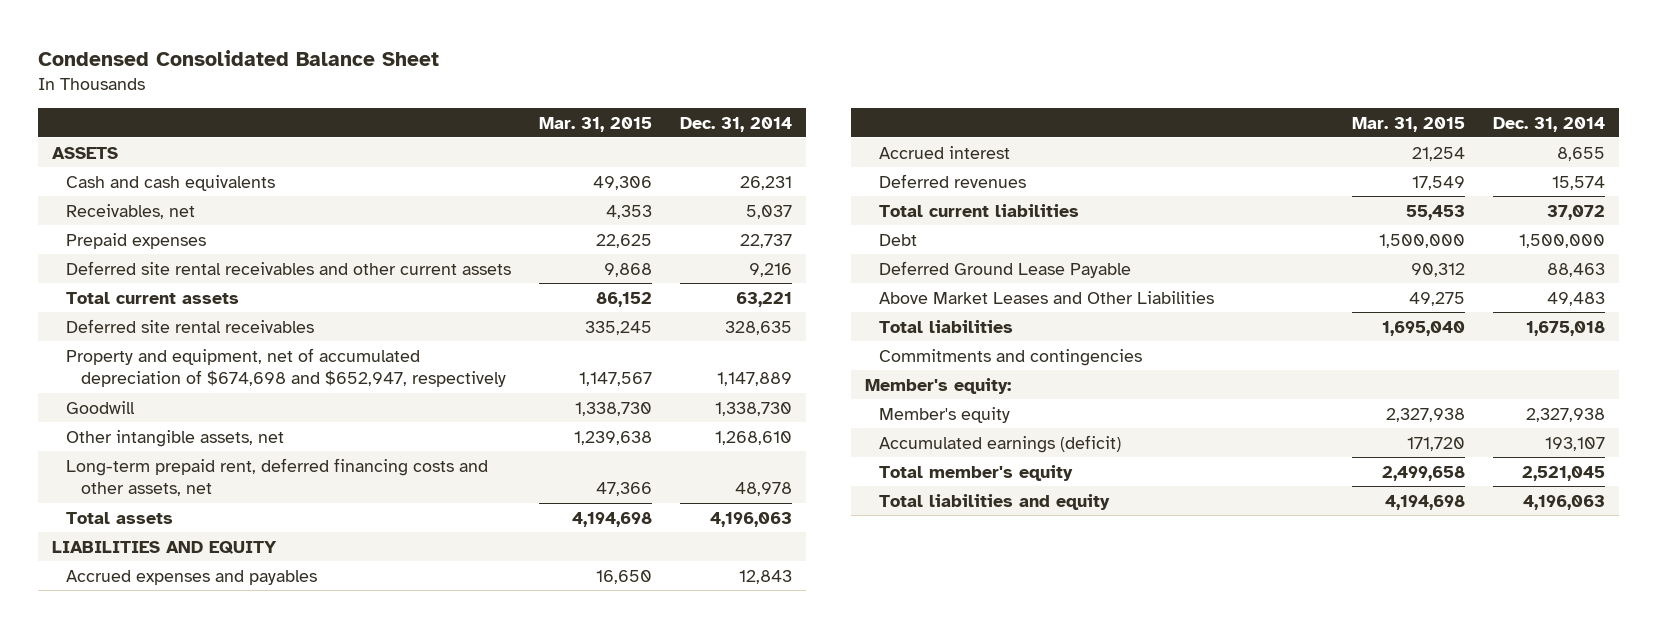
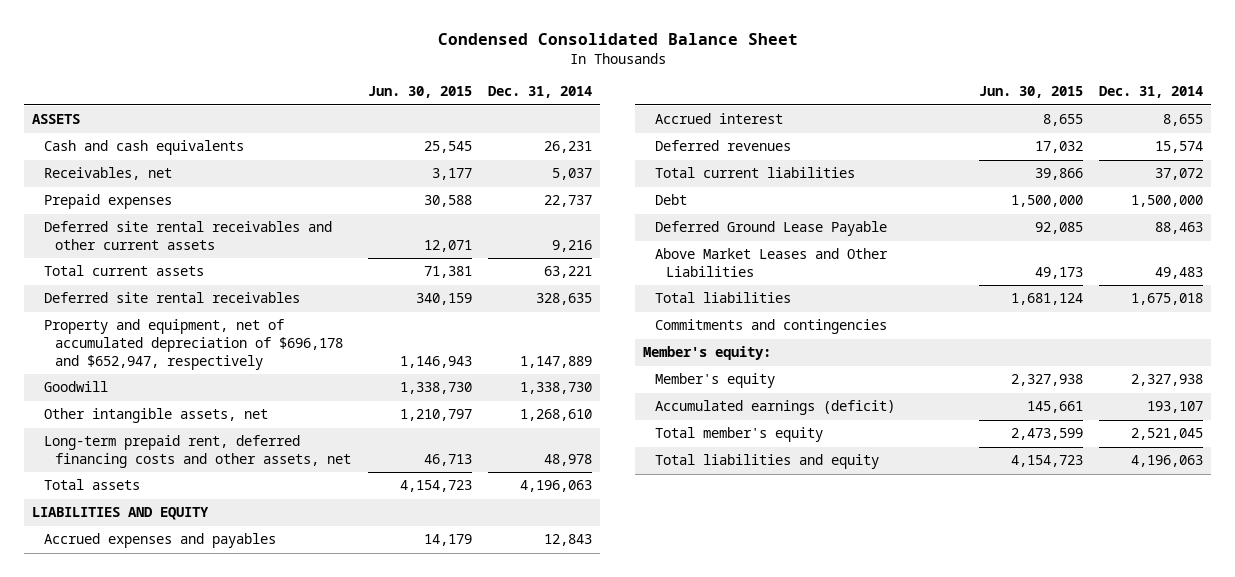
- | Mar. 31, 2015 | Dec. 31, 2014
+ | Jun. 30, 2015 | Dec. 31, 2014
- Property and equipment, net of accumulated depreciation of $674,698 and $652,947, respectively | 1,147,567 | 1,147,889
+ Property and equipment, net of accumulated depreciation of $696,178 and $652,947, respectively | 1,146,943 | 1,147,889

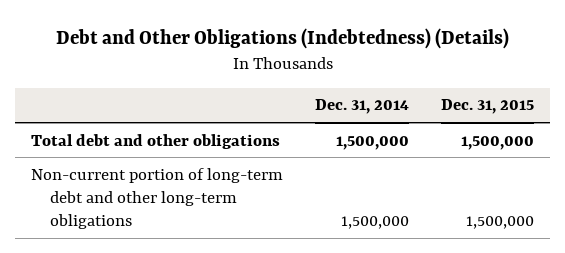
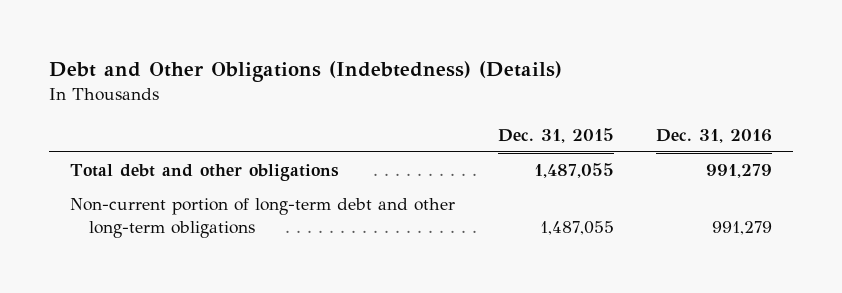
- | Dec. 31, 2014 | Dec. 31, 2015
+ | Dec. 31, 2015 | Dec. 31, 2016
- Total debt and other obligations | 1,500,000 | 1,500,000
- Non-current portion of long-term debt and other long-term obligations | 1,500,000 | 1,500,000
+ Total debt and other obligations | 1,487,055 | 991,279
+ Non-current portion of long-term debt and other long-term obligations | 1,487,055 | 991,279

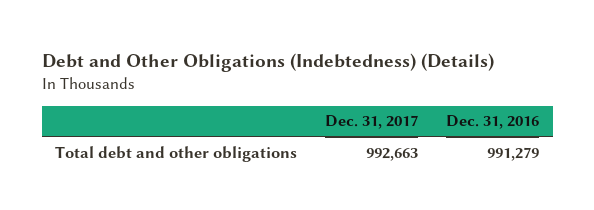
- | Dec. 31, 2015 | Dec. 31, 2016
+ | Dec. 31, 2017 | Dec. 31, 2016
- Non-current portion of long-term debt and other long-term obligations | 1,487,055 | 991,279

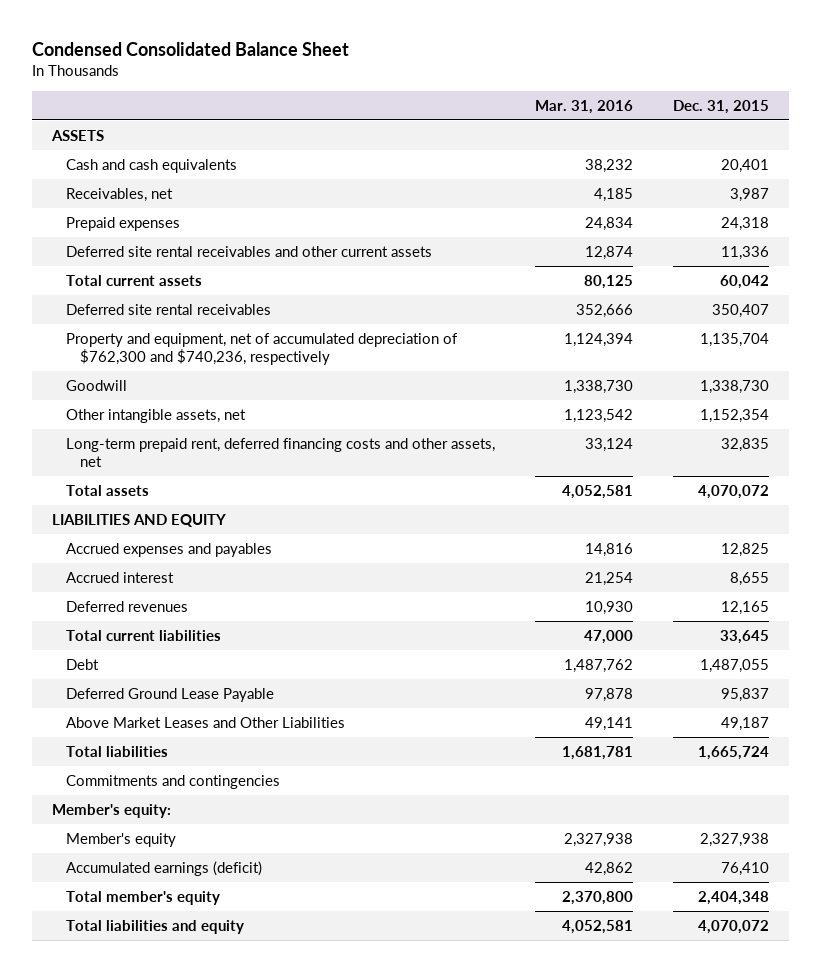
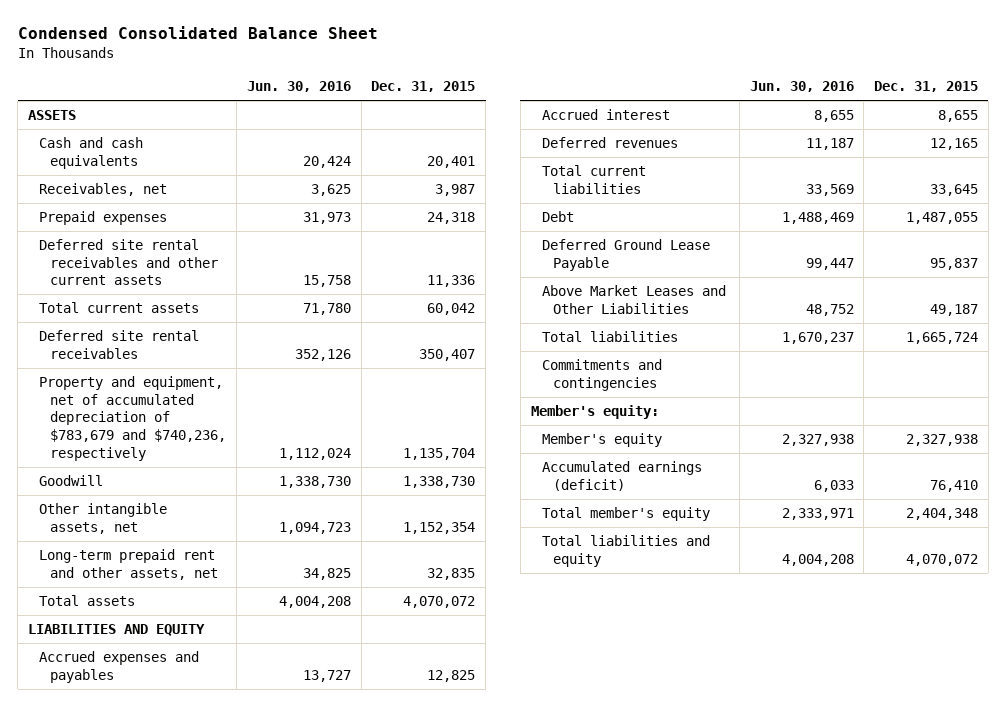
- | Mar. 31, 2016 | Dec. 31, 2015
+ | Jun. 30, 2016 | Dec. 31, 2015
- Property and equipment, net of accumulated depreciation of $762,300 and $740,236, respectively | 1,124,394 | 1,135,704
+ Property and equipment, net of accumulated depreciation of $783,679 and $740,236, respectively | 1,112,024 | 1,135,704
- Long-term prepaid rent, deferred financing costs and other assets, net | 33,124 | 32,835
+ Long-term prepaid rent and other assets, net | 34,825 | 32,835

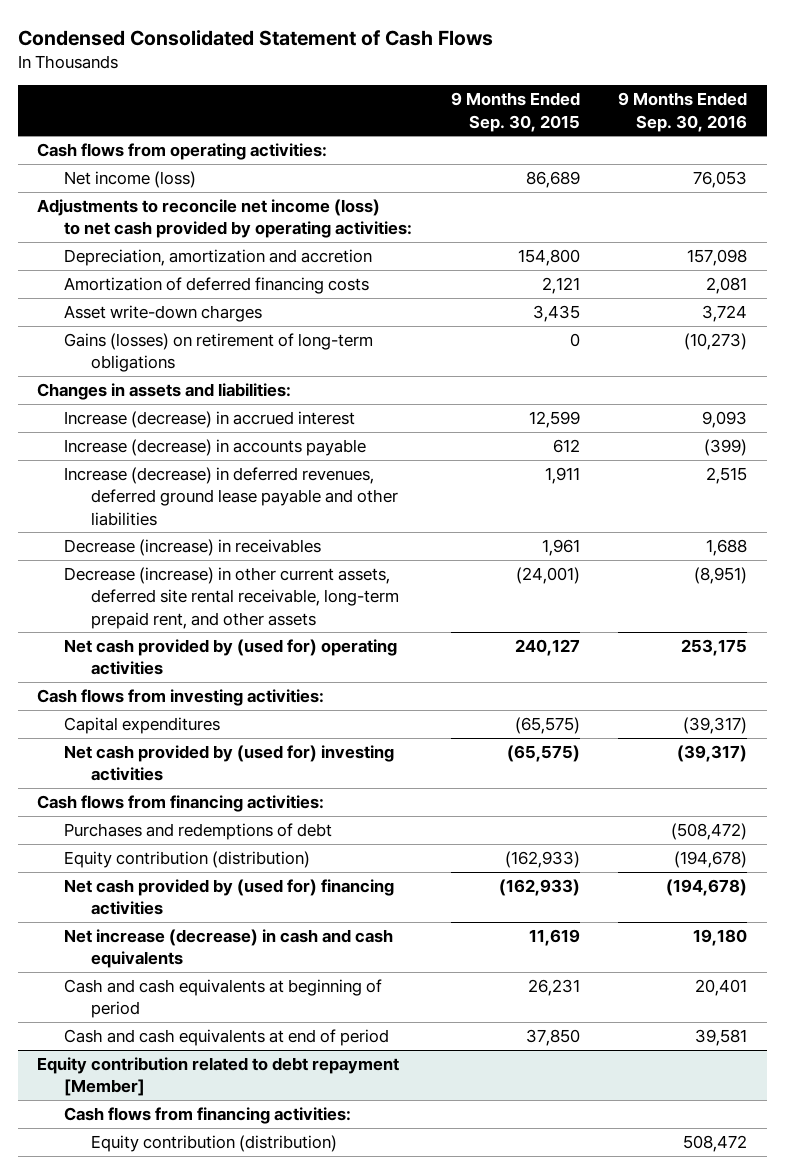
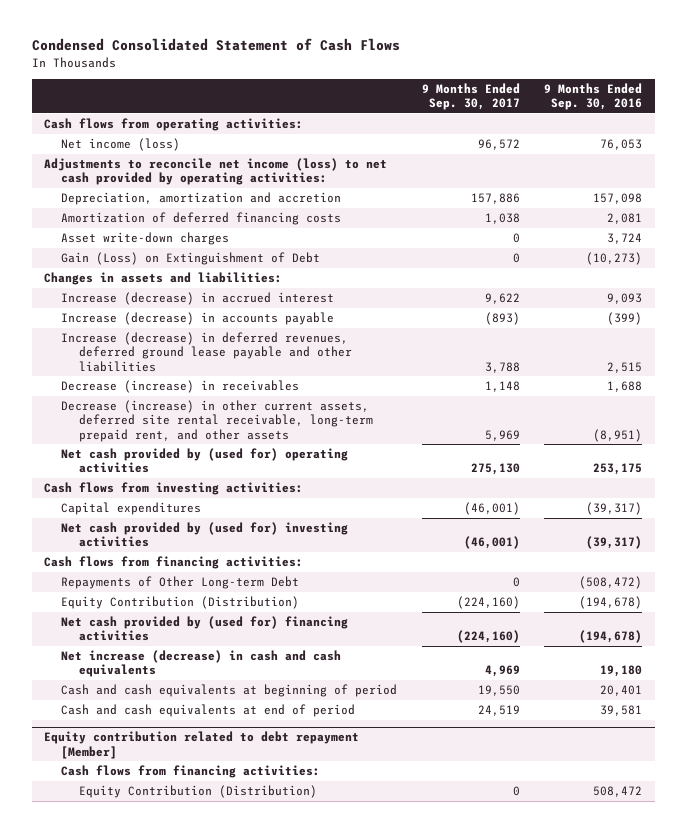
- | 9 Months Ended Sep. 30, 2015 | 9 Months Ended Sep. 30, 2016
+ | 9 Months Ended Sep. 30, 2017 | 9 Months Ended Sep. 30, 2016
- Gains (losses) on retirement of long-term obligations | 0 | (10,273)
+ Gain (Loss) on Extinguishment of Debt | 0 | (10,273)
- Purchases and redemptions of debt | | (508,472)
- Equity contribution (distribution) | (162,933) | (194,678)
+ Repayments of Other Long-term Debt | 0 | (508,472)
+ Equity Contribution (Distribution) | (224,160) | (194,678)
@ Equity contribution related to debt repayment [Member]
- Equity contribution (distribution) | | 508,472
+ Equity Contribution (Distribution) | 0 | 508,472

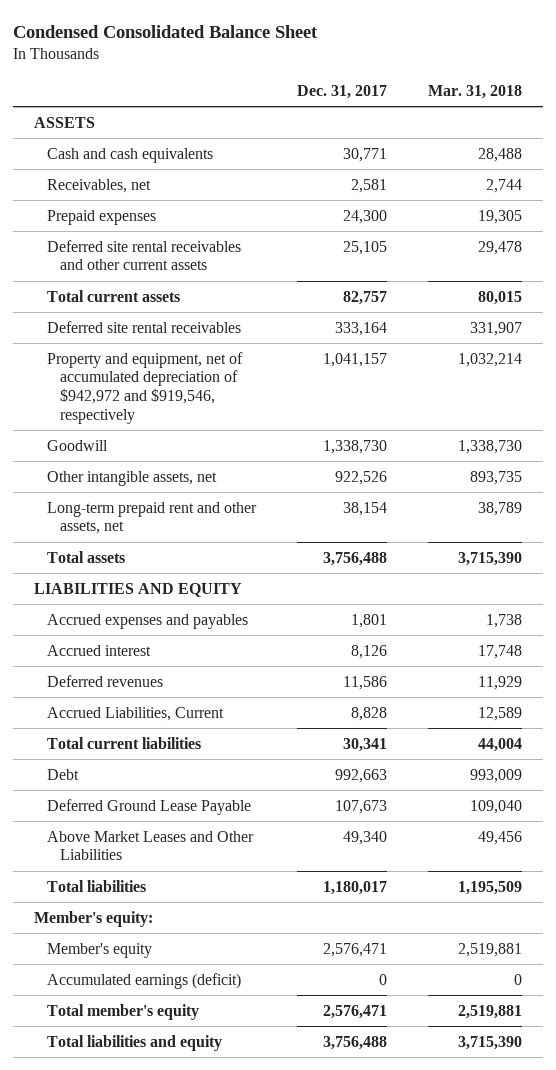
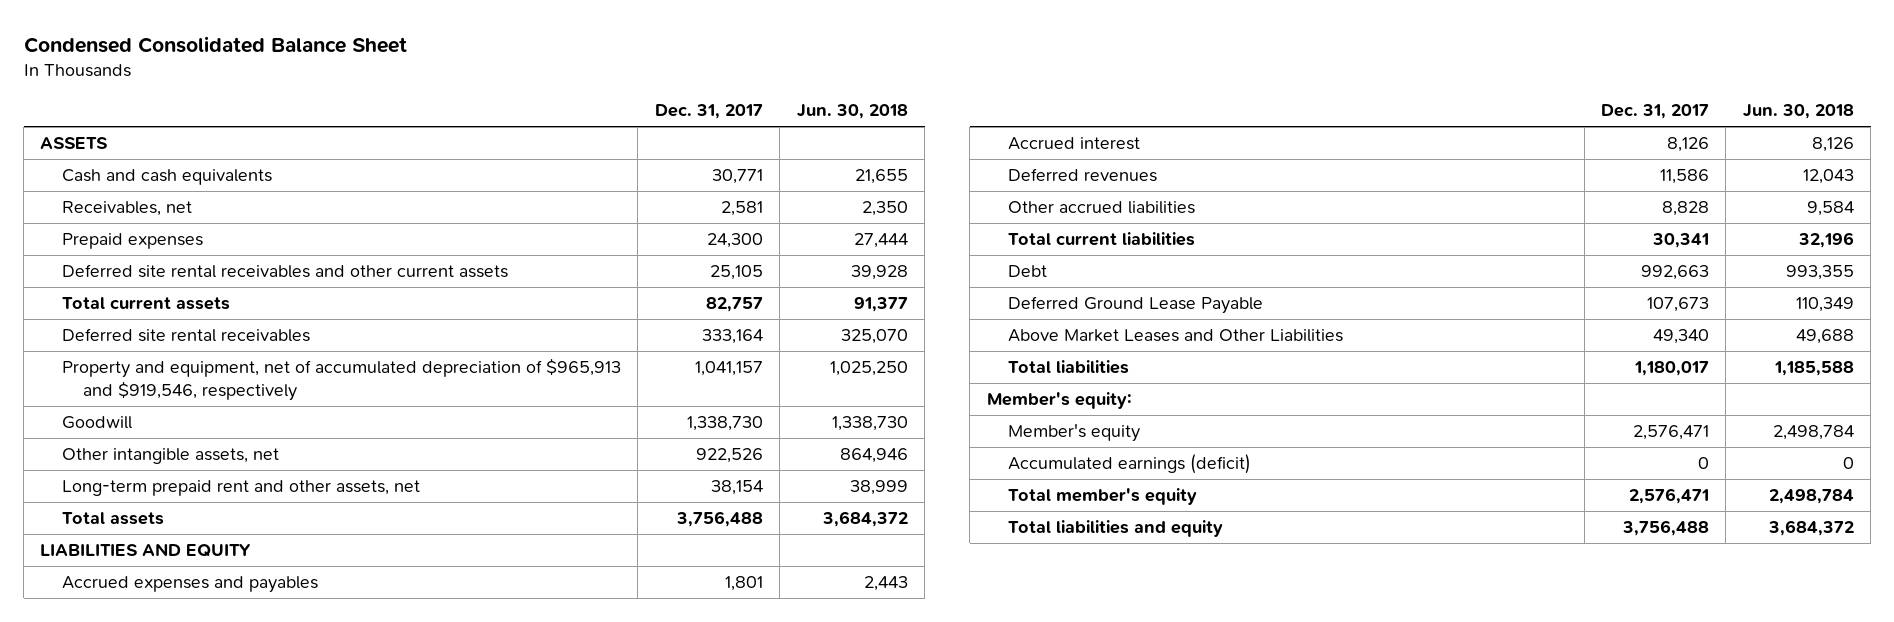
- | Dec. 31, 2017 | Mar. 31, 2018
+ | Dec. 31, 2017 | Jun. 30, 2018
- Property and equipment, net of accumulated depreciation of $942,972 and $919,546, respectively | 1,041,157 | 1,032,214
+ Property and equipment, net of accumulated depreciation of $965,913 and $919,546, respectively | 1,041,157 | 1,025,250
- Accrued Liabilities, Current | 8,828 | 12,589
+ Other accrued liabilities | 8,828 | 9,584

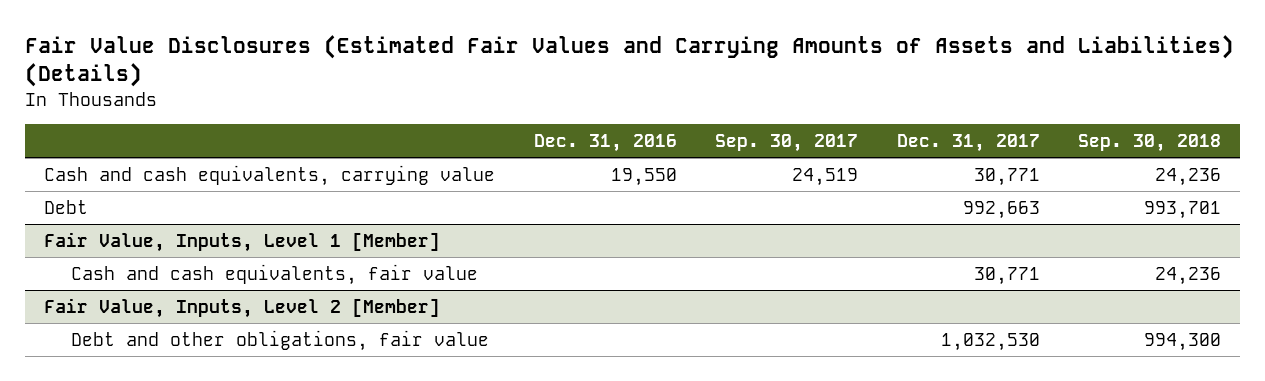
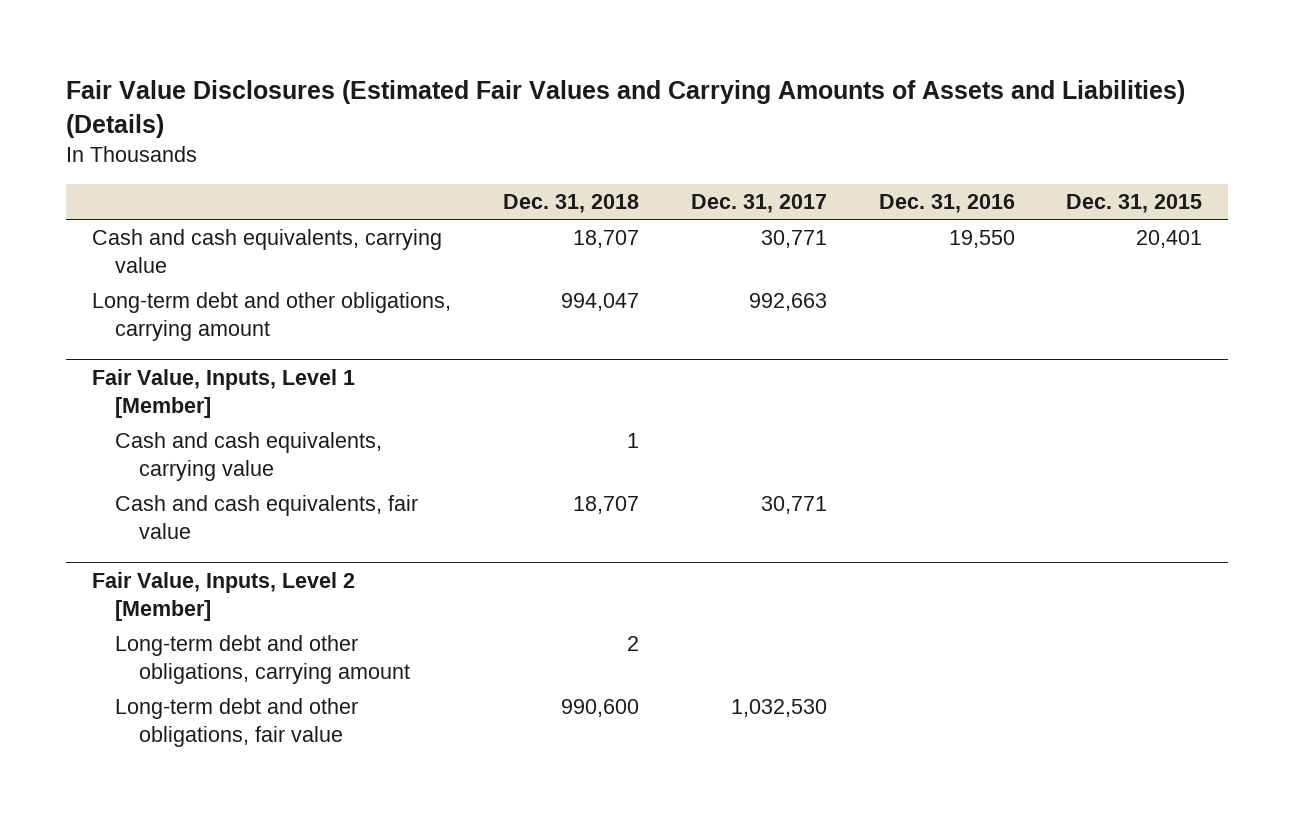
- | Dec. 31, 2016 | Sep. 30, 2017 | Dec. 31, 2017 | Sep. 30, 2018
+ | Dec. 31, 2018 | Dec. 31, 2017 | Dec. 31, 2016 | Dec. 31, 2015
- Debt | | | 992,663 | 993,701
+ Long-term debt and other obligations, carrying amount | 994,047 | 992,663 | |
@ Fair Value, Inputs, Level 1 [Member]
+ Cash and cash equivalents, carrying value | 1 | | |
@ Fair Value, Inputs, Level 2 [Member]
- Debt and other obligations, fair value | | | 1,032,530 | 994,300
+ Long-term debt and other obligations, carrying amount | 2 | | |
+ Long-term debt and other obligations, fair value | 990,600 | 1,032,530 | |

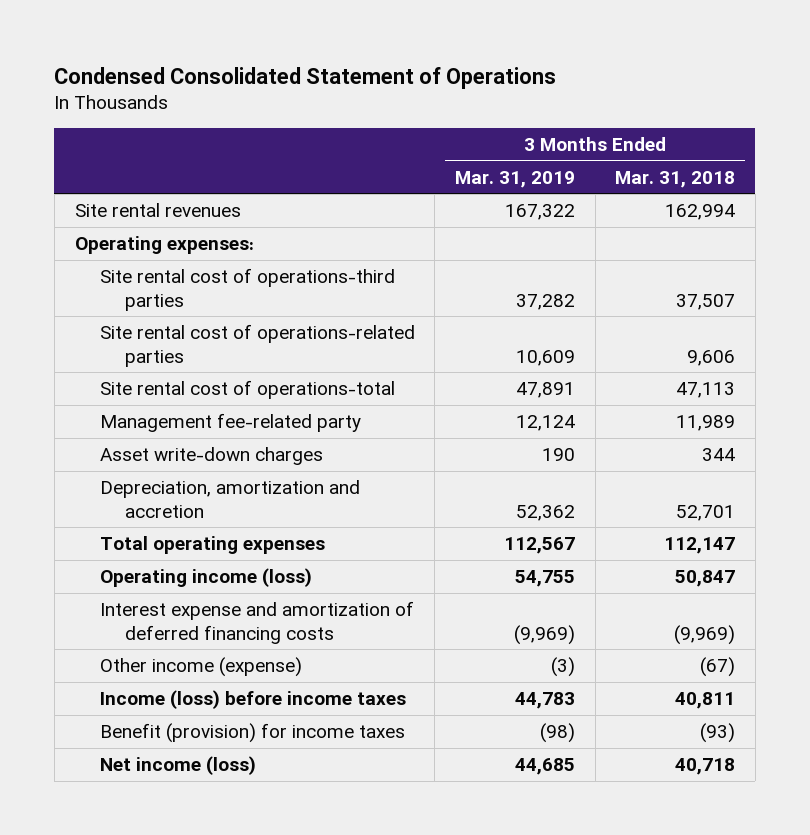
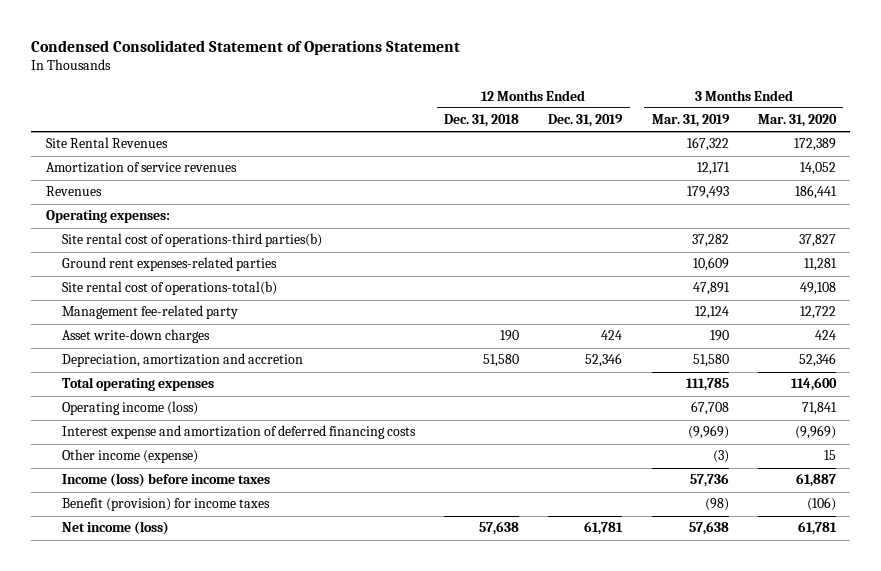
- Condensed Consolidated Statement of Operations
+ Condensed Consolidated Statement of Operations Statement
- | 3 Months Ended Mar. 31, 2019 | 3 Months Ended Mar. 31, 2018
+ | 12 Months Ended Dec. 31, 2018 | 12 Months Ended Dec. 31, 2019 | 3 Months Ended Mar. 31, 2019 | 3 Months Ended Mar. 31, 2020
- Site rental revenues | 167,322 | 162,994
+ Site Rental Revenues | | | 167,322 | 172,389
+ Amortization of service revenues | | | 12,171 | 14,052
+ Revenues | | | 179,493 | 186,441
- Site rental cost of operations-third parties | 37,282 | 37,507
- Site rental cost of operations-related parties | 10,609 | 9,606
- Site rental cost of operations-total | 47,891 | 47,113
+ Site rental cost of operations-third parties(b) | | | 37,282 | 37,827
+ Ground rent expenses-related parties | | | 10,609 | 11,281
+ Site rental cost of operations-total(b) | | | 47,891 | 49,108
- Depreciation, amortization and accretion | 52,362 | 52,701
- Total operating expenses | 112,567 | 112,147
- Operating income (loss) | 54,755 | 50,847
+ Depreciation, amortization and accretion | 51,580 | 52,346 | 51,580 | 52,346
+ Total operating expenses | | | 111,785 | 114,600
+ Operating income (loss) | | | 67,708 | 71,841
- Income (loss) before income taxes | 44,783 | 40,811
+ Income (loss) before income taxes | | | 57,736 | 61,887
- Net income (loss) | 44,685 | 40,718
+ Net income (loss) | 57,638 | 61,781 | 57,638 | 61,781

